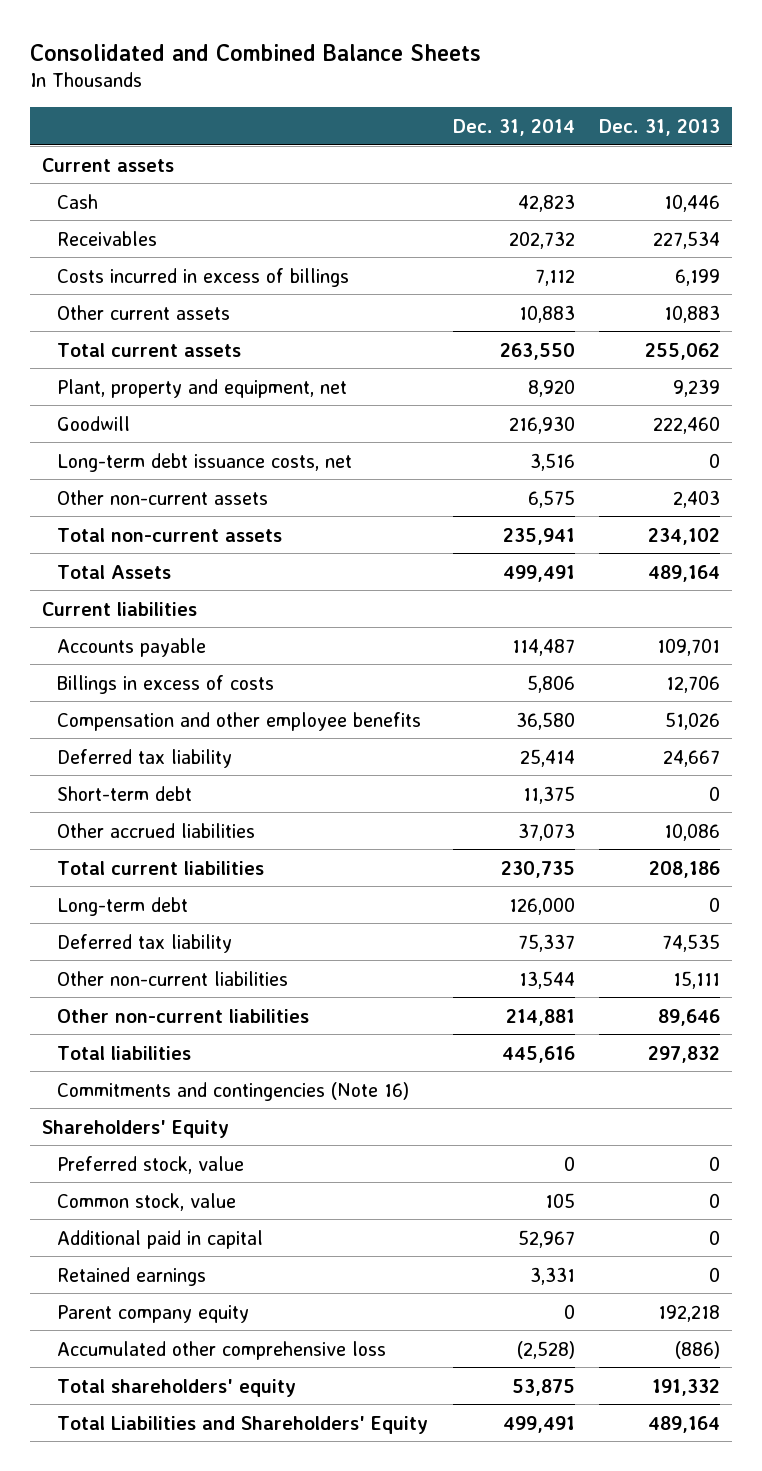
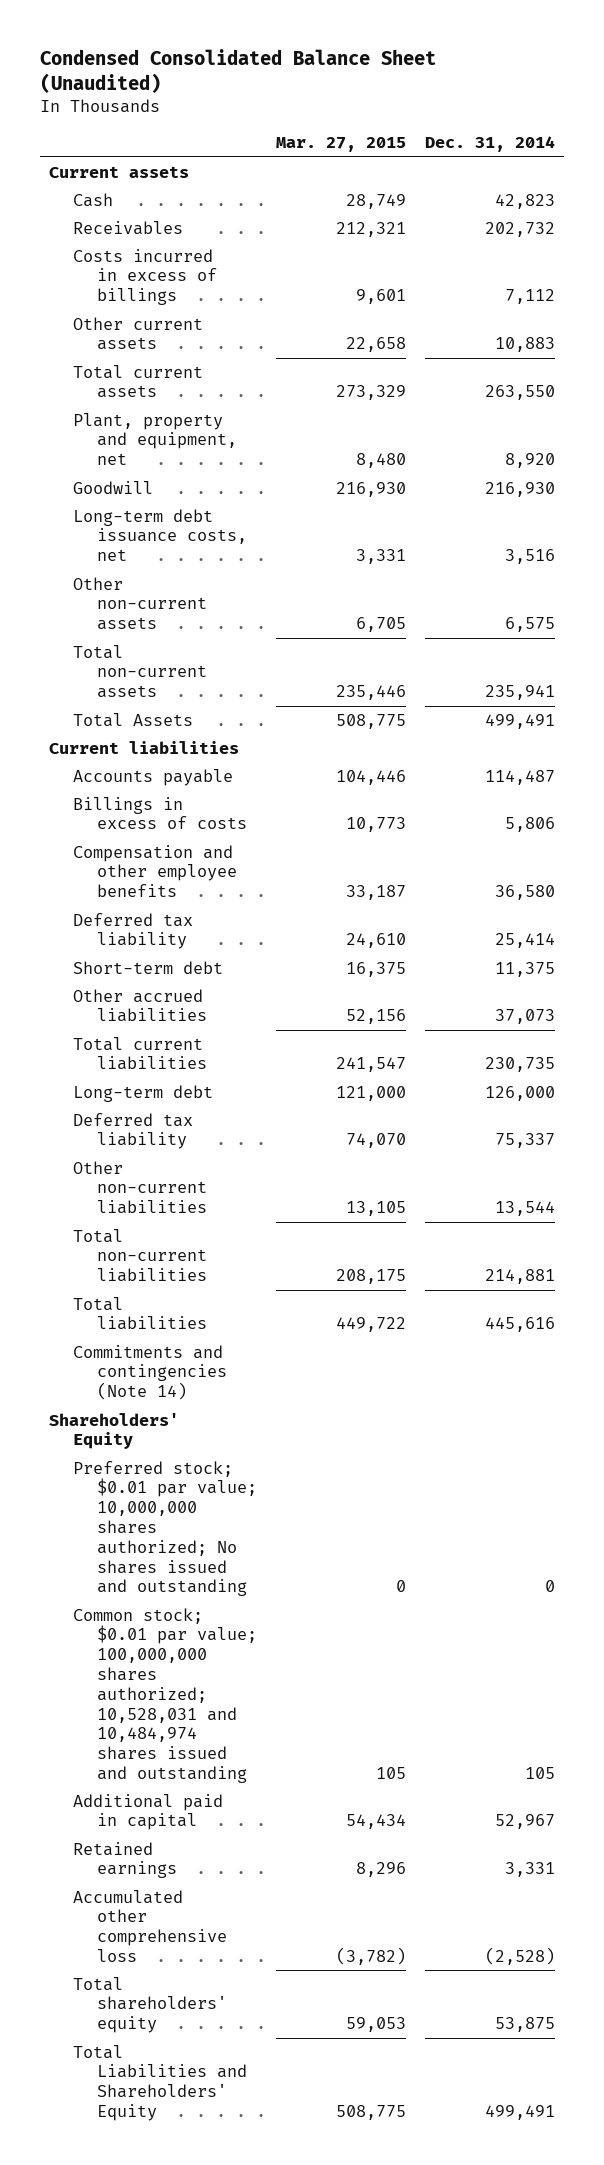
- Consolidated and Combined Balance Sheets
+ Condensed Consolidated Balance Sheet (Unaudited)
- | Dec. 31, 2014 | Dec. 31, 2013
+ | Mar. 27, 2015 | Dec. 31, 2014
- Other non-current liabilities | 214,881 | 89,646
+ Total non-current liabilities | 208,175 | 214,881
- Commitments and contingencies (Note 16)
+ Commitments and contingencies (Note 14)
- Preferred stock, value | 0 | 0
- Common stock, value | 105 | 0
+ Preferred stock; $0.01 par value; 10,000,000 shares authorized; No shares issued and outstanding | 0 | 0
+ Common stock; $0.01 par value; 100,000,000 shares authorized; 10,528,031 and 10,484,974 shares issued and outstanding | 105 | 105
- Parent company equity | 0 | 192,218

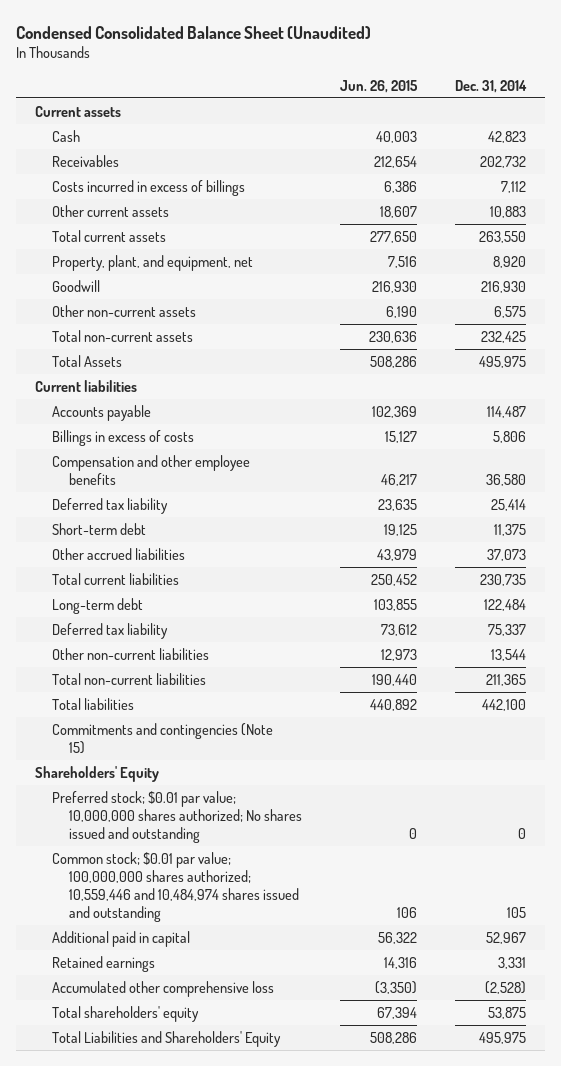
- | Mar. 27, 2015 | Dec. 31, 2014
+ | Jun. 26, 2015 | Dec. 31, 2014
- Plant, property and equipment, net | 8,480 | 8,920
+ Property, plant, and equipment, net | 7,516 | 8,920
- Long-term debt issuance costs, net | 3,331 | 3,516
- Total non-current assets | 235,446 | 235,941
- Total Assets | 508,775 | 499,491
+ Total non-current assets | 230,636 | 232,425
+ Total Assets | 508,286 | 495,975
- Long-term debt | 121,000 | 126,000
+ Long-term debt | 103,855 | 122,484
- Total non-current liabilities | 208,175 | 214,881
- Total liabilities | 449,722 | 445,616
- Commitments and contingencies (Note 14)
+ Total non-current liabilities | 190,440 | 211,365
+ Total liabilities | 440,892 | 442,100
+ Commitments and contingencies (Note 15)
- Common stock; $0.01 par value; 100,000,000 shares authorized; 10,528,031 and 10,484,974 shares issued and outstanding | 105 | 105
+ Common stock; $0.01 par value; 100,000,000 shares authorized; 10,559,446 and 10,484,974 shares issued and outstanding | 106 | 105
- Total Liabilities and Shareholders' Equity | 508,775 | 499,491
+ Total Liabilities and Shareholders' Equity | 508,286 | 495,975

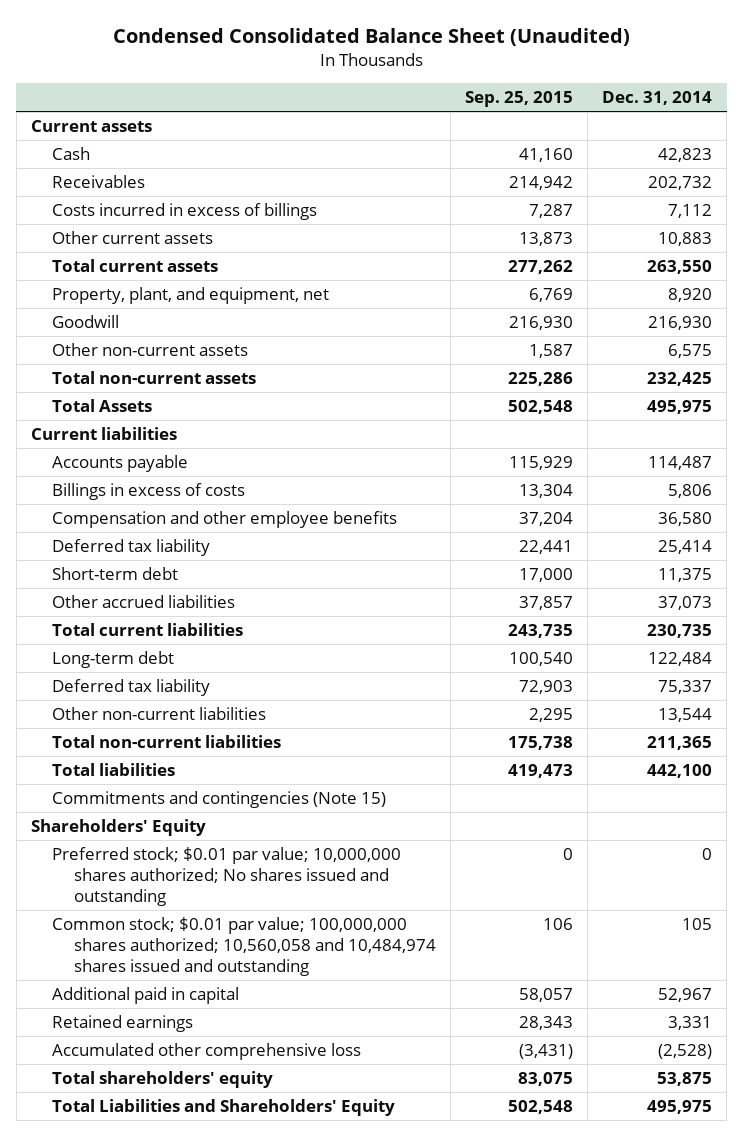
- | Jun. 26, 2015 | Dec. 31, 2014
+ | Sep. 25, 2015 | Dec. 31, 2014
- Common stock; $0.01 par value; 100,000,000 shares authorized; 10,559,446 and 10,484,974 shares issued and outstanding | 106 | 105
+ Common stock; $0.01 par value; 100,000,000 shares authorized; 10,560,058 and 10,484,974 shares issued and outstanding | 106 | 105

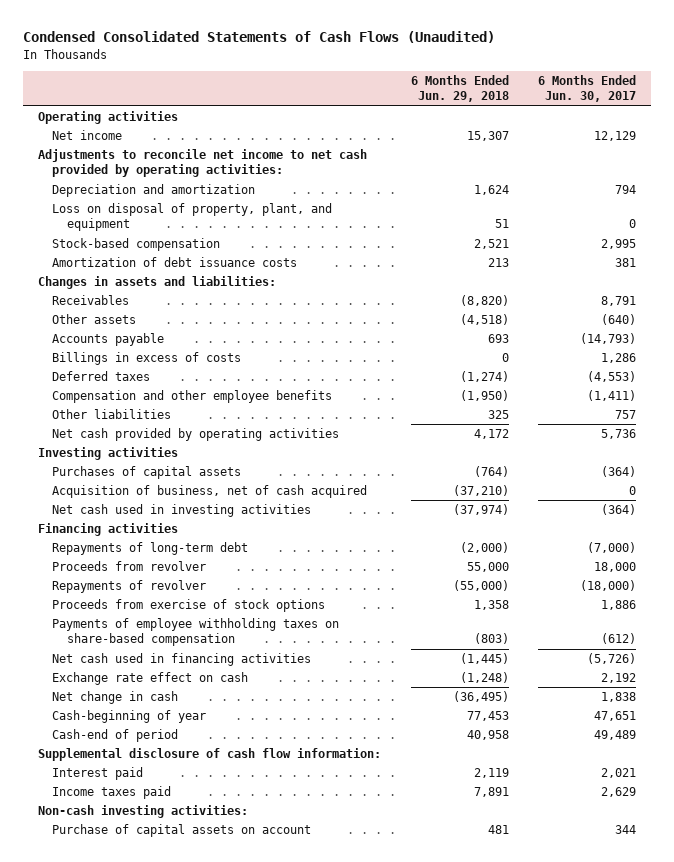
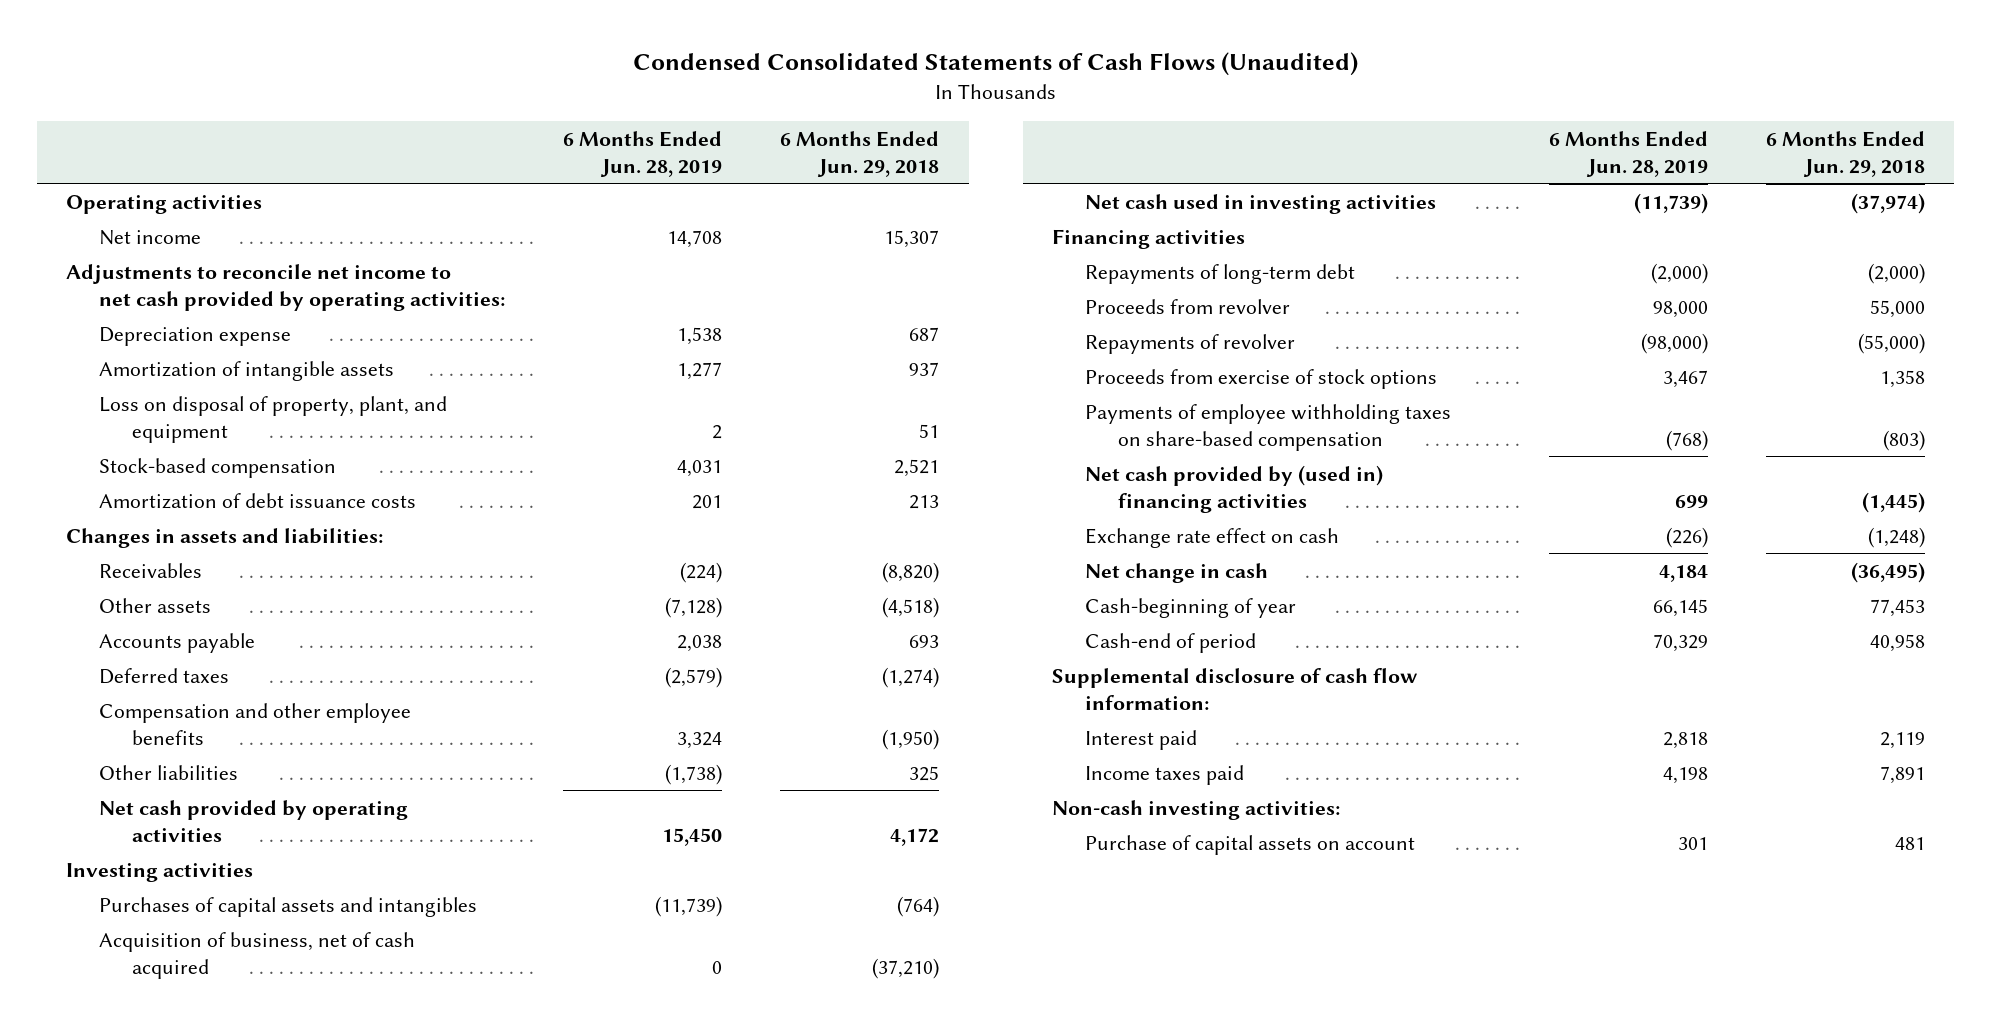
- | 6 Months Ended Jun. 29, 2018 | 6 Months Ended Jun. 30, 2017
+ | 6 Months Ended Jun. 28, 2019 | 6 Months Ended Jun. 29, 2018
- Depreciation and amortization | 1,624 | 794
+ Depreciation expense | 1,538 | 687
+ Amortization of intangible assets | 1,277 | 937
- Billings in excess of costs | 0 | 1,286
- Purchases of capital assets | (764) | (364)
+ Purchases of capital assets and intangibles | (11,739) | (764)
- Net cash used in financing activities | (1,445) | (5,726)
+ Net cash provided by (used in) financing activities | 699 | (1,445)

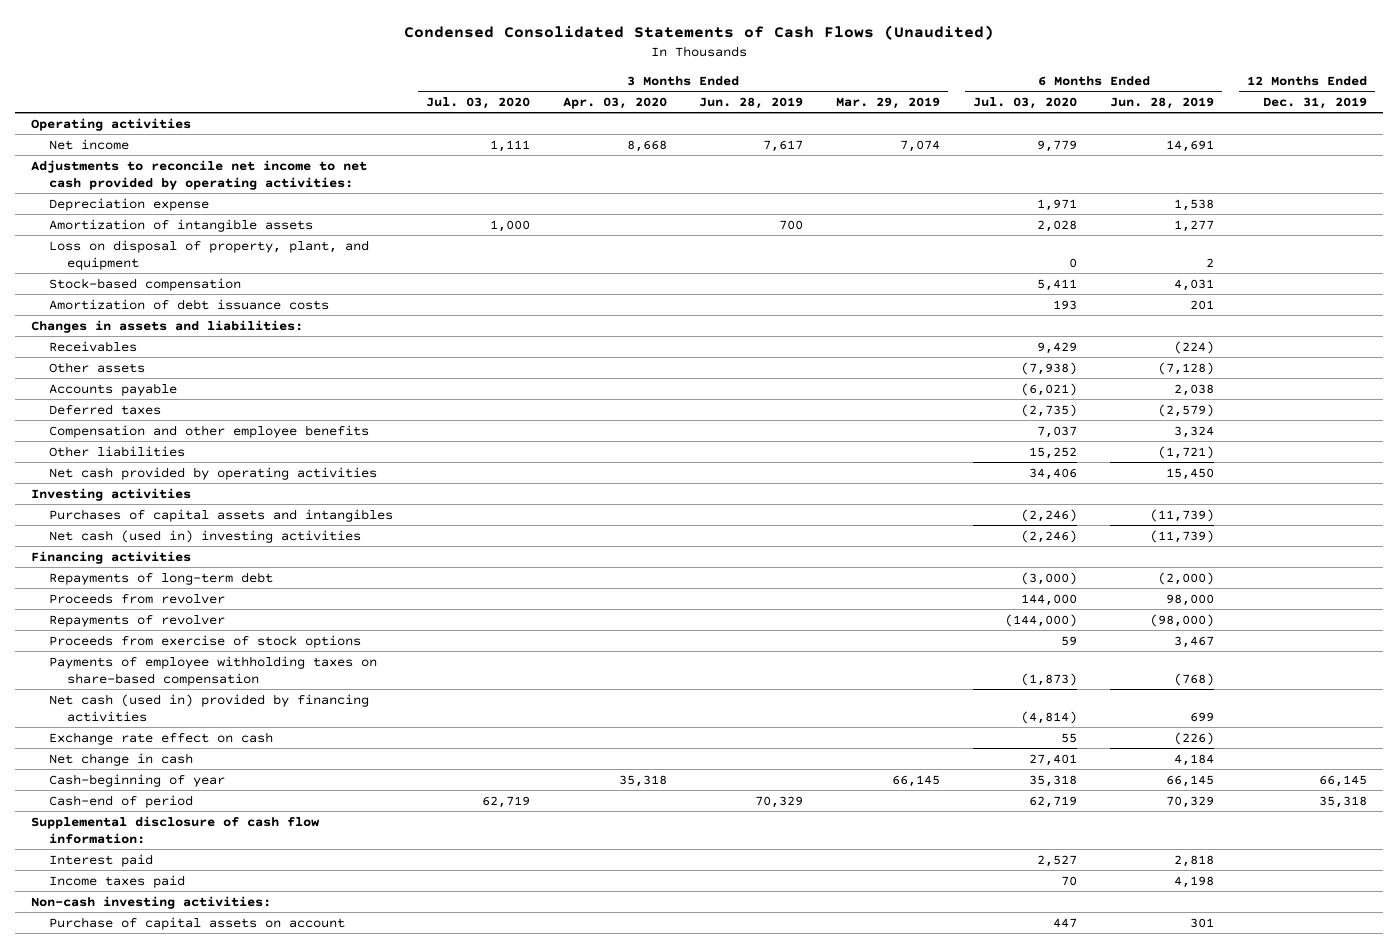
- | 6 Months Ended Jun. 28, 2019 | 6 Months Ended Jun. 29, 2018
+ | 3 Months Ended Jul. 03, 2020 | 3 Months Ended Apr. 03, 2020 | 3 Months Ended Jun. 28, 2019 | 3 Months Ended Mar. 29, 2019 | 6 Months Ended Jul. 03, 2020 | 6 Months Ended Jun. 28, 2019 | 12 Months Ended Dec. 31, 2019
- Net income | 14,708 | 15,307
+ Net income | 1,111 | 8,668 | 7,617 | 7,074 | 9,779 | 14,691 |
- Other liabilities | (1,738) | 325
+ Other liabilities | | | | | 15,252 | (1,721) |
- Acquisition of business, net of cash acquired | 0 | (37,210)
- Net cash used in investing activities | (11,739) | (37,974)
+ Net cash (used in) investing activities | | | | | (2,246) | (11,739) |
- Net cash provided by (used in) financing activities | 699 | (1,445)
+ Net cash (used in) provided by financing activities | | | | | (4,814) | 699 |

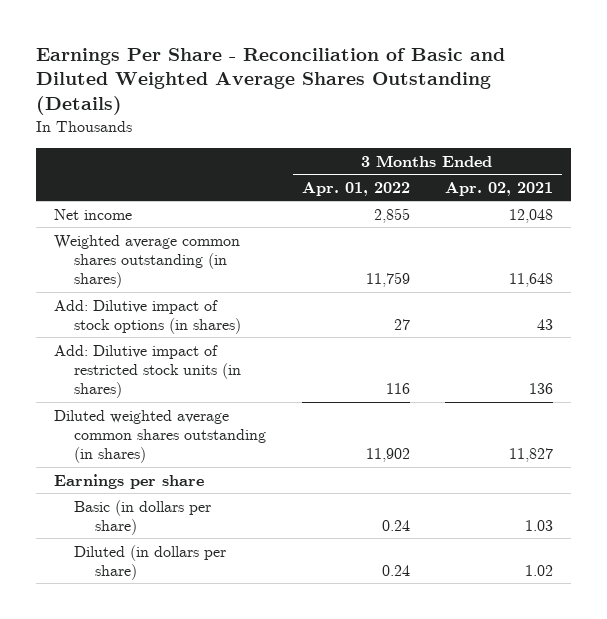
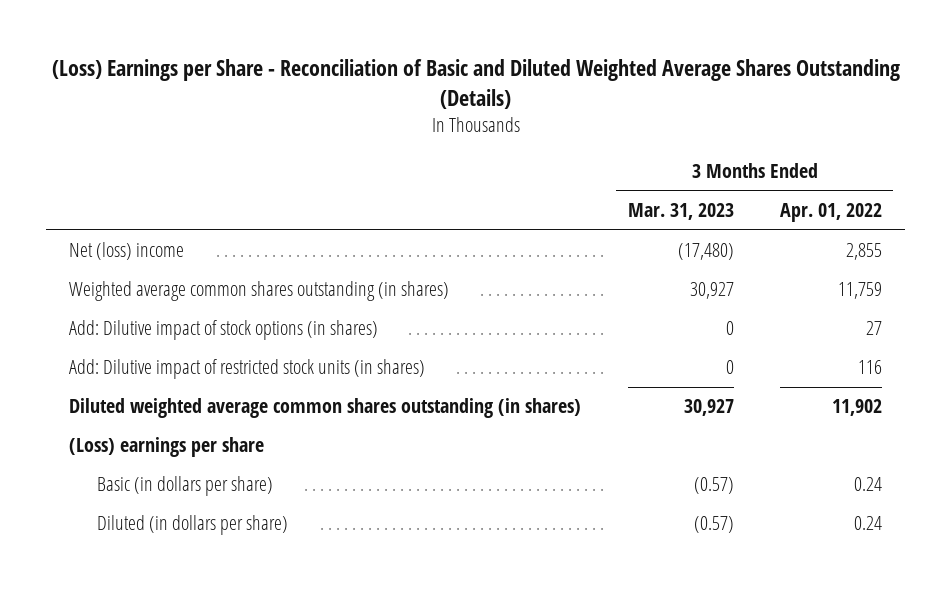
- Earnings Per Share - Reconciliation of Basic and Diluted Weighted Average Shares Outstanding (Details)
+ (Loss) Earnings per Share - Reconciliation of Basic and Diluted Weighted Average Shares Outstanding (Details)
- | 3 Months Ended Apr. 01, 2022 | 3 Months Ended Apr. 02, 2021
+ | 3 Months Ended Mar. 31, 2023 | 3 Months Ended Apr. 01, 2022
- Net income | 2,855 | 12,048
+ Net (loss) income | (17,480) | 2,855
- Earnings per share
+ (Loss) earnings per share

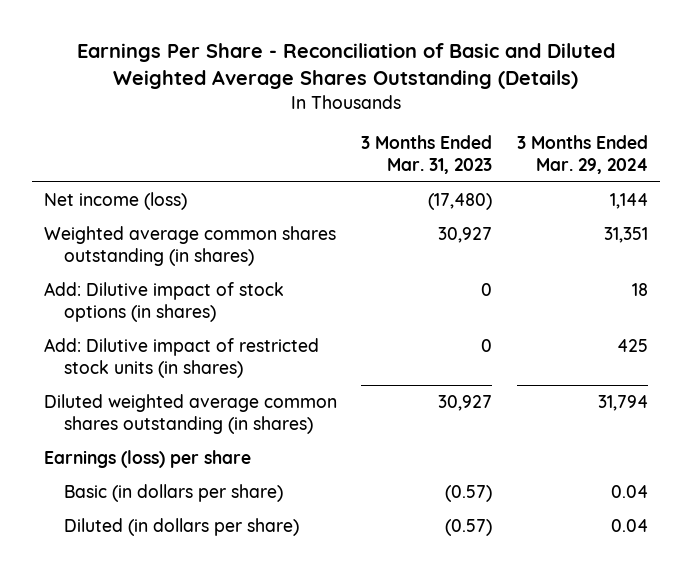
- (Loss) Earnings per Share - Reconciliation of Basic and Diluted Weighted Average Shares Outstanding (Details)
+ Earnings Per Share - Reconciliation of Basic and Diluted Weighted Average Shares Outstanding (Details)
- | 3 Months Ended Mar. 31, 2023 | 3 Months Ended Apr. 01, 2022
+ | 3 Months Ended Mar. 31, 2023 | 3 Months Ended Mar. 29, 2024
- Net (loss) income | (17,480) | 2,855
+ Net income (loss) | (17,480) | 1,144
- (Loss) earnings per share
+ Earnings (loss) per share

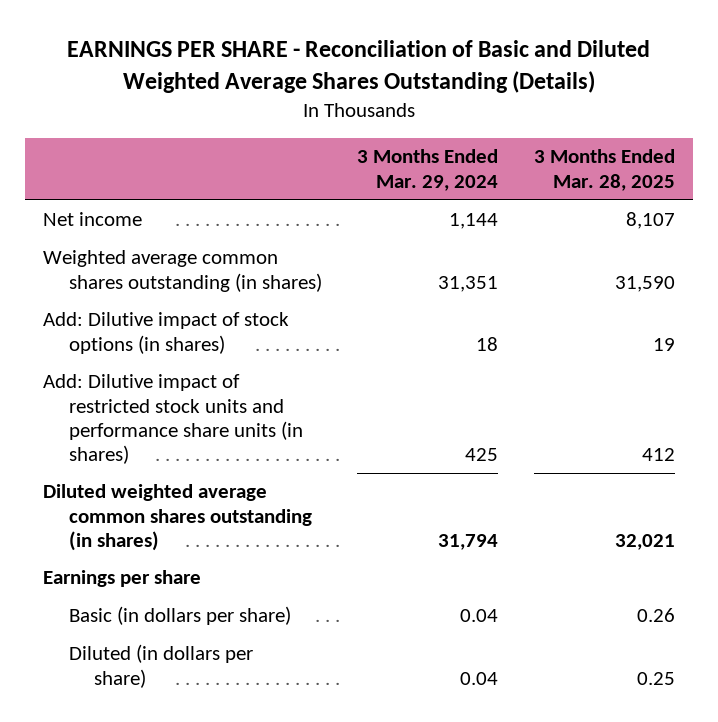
- Earnings Per Share - Reconciliation of Basic and Diluted Weighted Average Shares Outstanding (Details)
+ EARNINGS PER SHARE - Reconciliation of Basic and Diluted Weighted Average Shares Outstanding (Details)
- | 3 Months Ended Mar. 31, 2023 | 3 Months Ended Mar. 29, 2024
+ | 3 Months Ended Mar. 29, 2024 | 3 Months Ended Mar. 28, 2025
- Net income (loss) | (17,480) | 1,144
+ Net income | 1,144 | 8,107
- Add: Dilutive impact of restricted stock units (in shares) | 0 | 425
+ Add: Dilutive impact of restricted stock units and performance share units (in shares) | 425 | 412
- Earnings (loss) per share
+ Earnings per share

